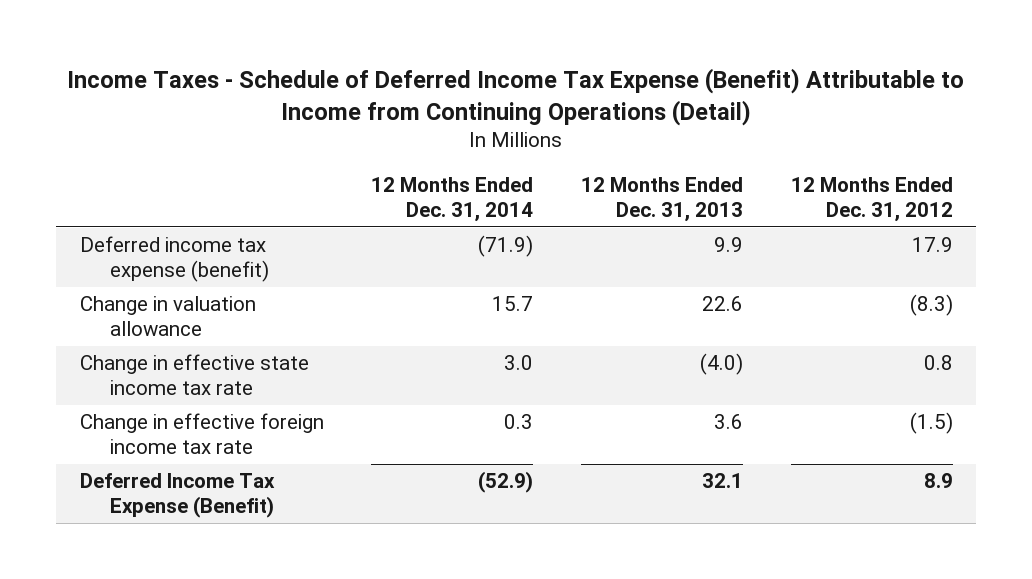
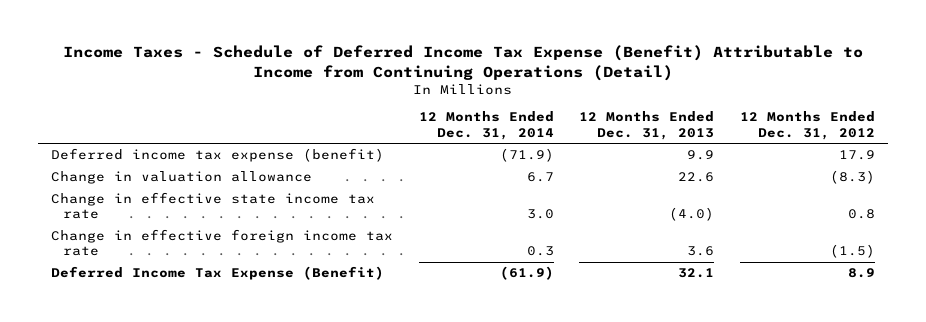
- Change in valuation allowance | 15.7 | 22.6 | (8.3)
+ Change in valuation allowance | 6.7 | 22.6 | (8.3)
- Deferred Income Tax Expense (Benefit) | (52.9) | 32.1 | 8.9
+ Deferred Income Tax Expense (Benefit) | (61.9) | 32.1 | 8.9

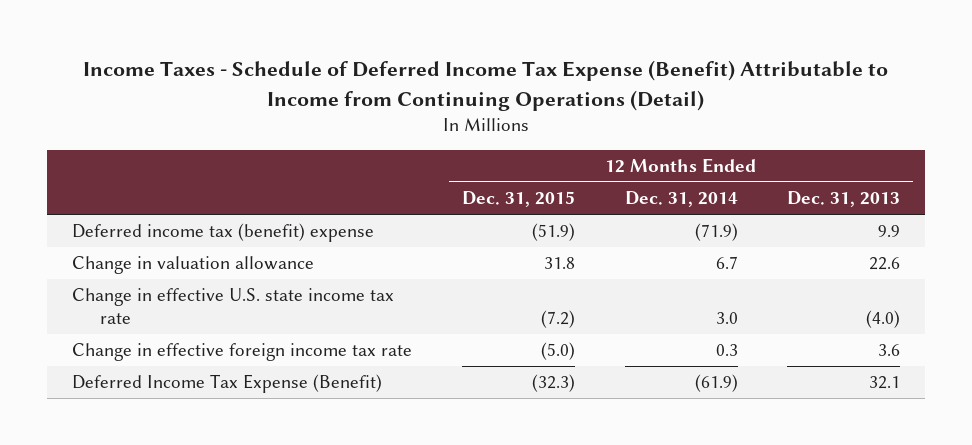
- | 12 Months Ended Dec. 31, 2014 | 12 Months Ended Dec. 31, 2013 | 12 Months Ended Dec. 31, 2012
+ | 12 Months Ended Dec. 31, 2015 | 12 Months Ended Dec. 31, 2014 | 12 Months Ended Dec. 31, 2013
- Deferred income tax expense (benefit) | (71.9) | 9.9 | 17.9
+ Deferred income tax (benefit) expense | (51.9) | (71.9) | 9.9
- Change in effective state income tax rate | 3.0 | (4.0) | 0.8
+ Change in effective U.S. state income tax rate | (7.2) | 3.0 | (4.0)

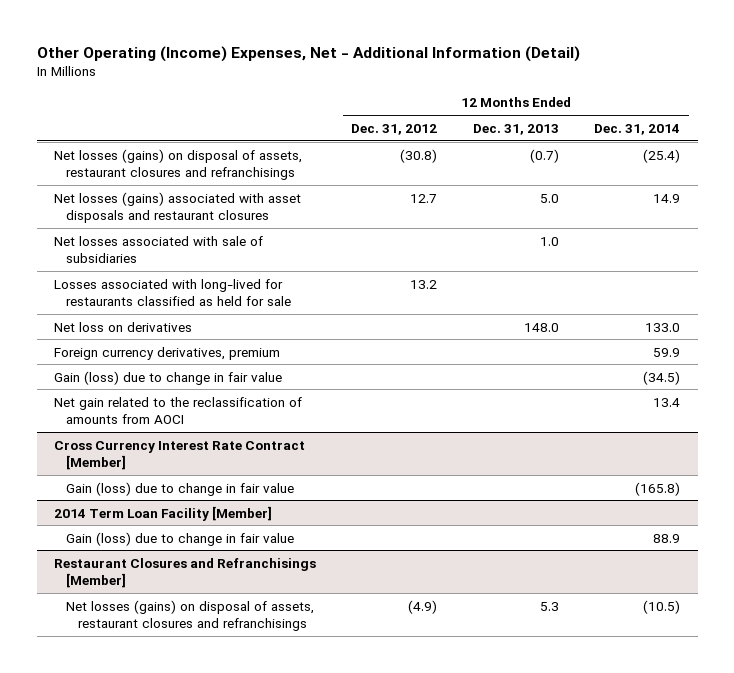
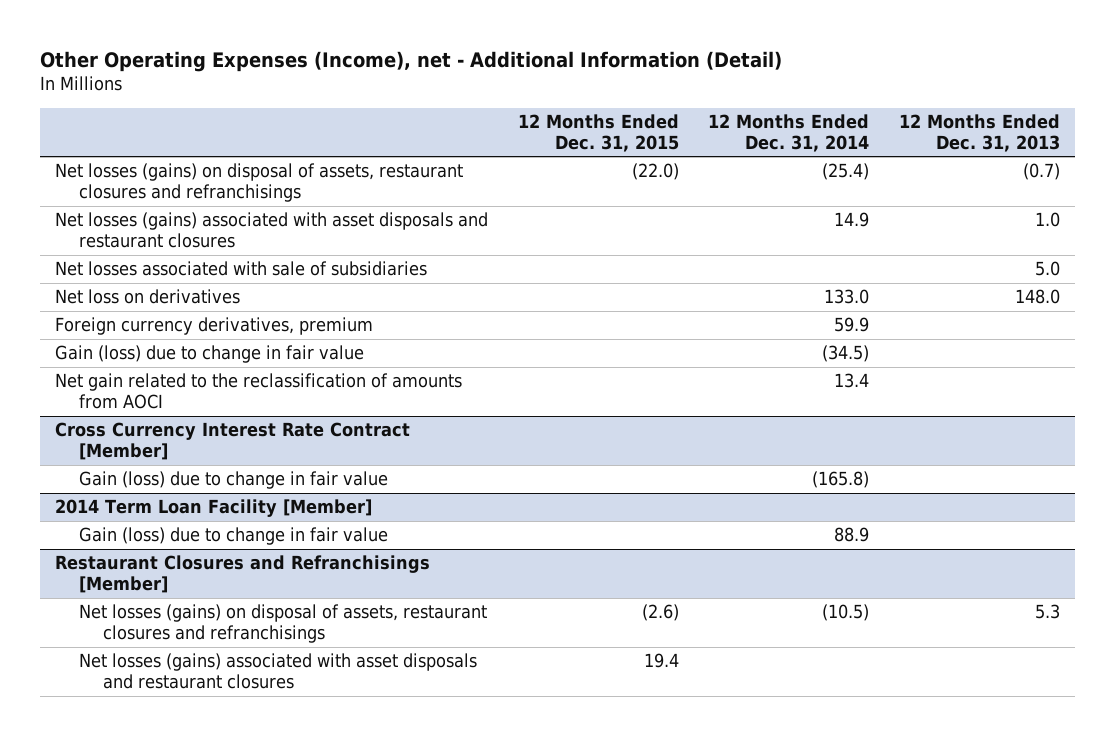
- Other Operating (Income) Expenses, Net - Additional Information (Detail)
+ Other Operating Expenses (Income), net - Additional Information (Detail)
- | 12 Months Ended Dec. 31, 2012 | 12 Months Ended Dec. 31, 2013 | 12 Months Ended Dec. 31, 2014
+ | 12 Months Ended Dec. 31, 2015 | 12 Months Ended Dec. 31, 2014 | 12 Months Ended Dec. 31, 2013
- Net losses (gains) associated with asset disposals and restaurant closures | 12.7 | 5.0 | 14.9
- Net losses associated with sale of subsidiaries | | 1.0 |
- Losses associated with long-lived for restaurants classified as held for sale | 13.2 | |
+ Net losses (gains) associated with asset disposals and restaurant closures | | 14.9 | 1.0
+ Net losses associated with sale of subsidiaries | | | 5.0
@ Restaurant Closures and Refranchisings [Member]
+ Net losses (gains) associated with asset disposals and restaurant closures | 19.4 | |

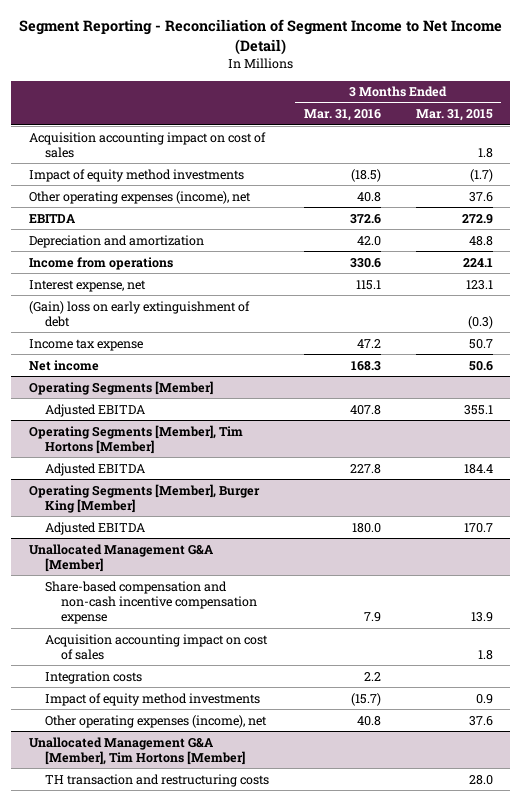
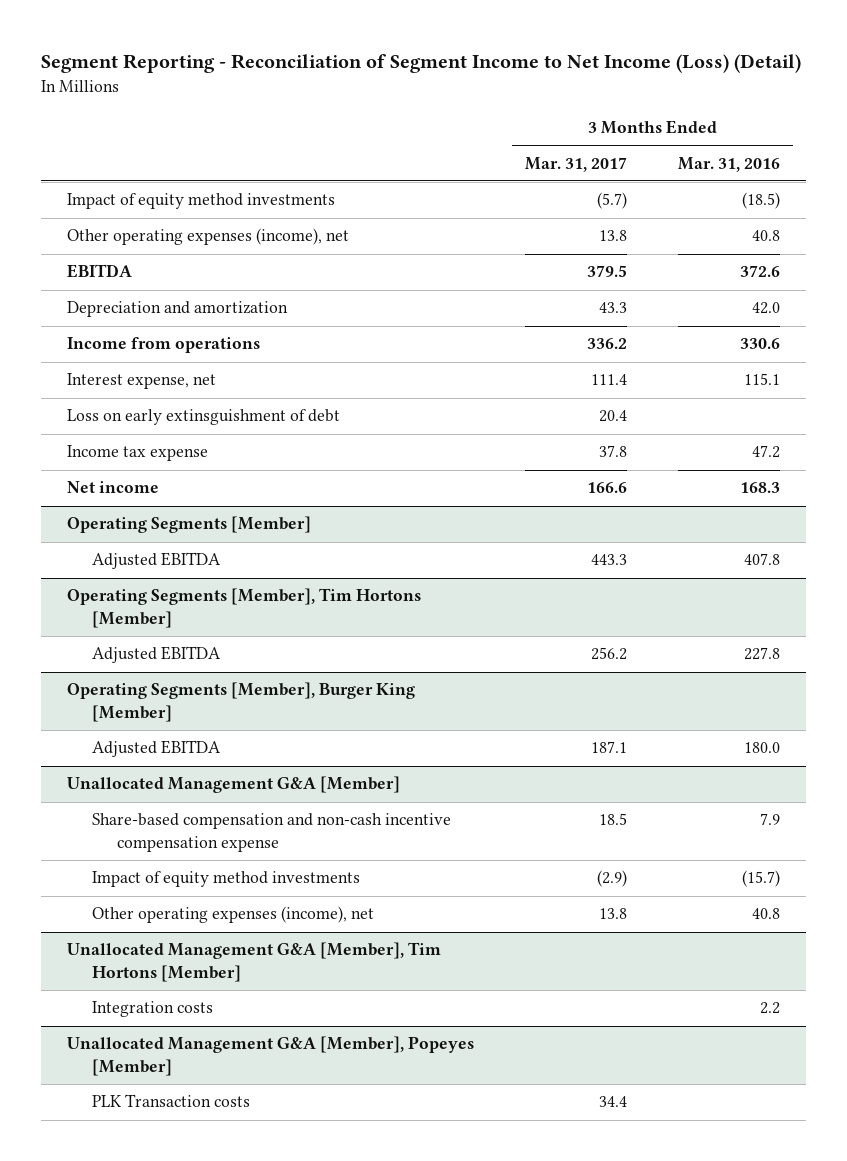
- Segment Reporting - Reconciliation of Segment Income to Net Income (Detail)
+ Segment Reporting - Reconciliation of Segment Income to Net Income (Loss) (Detail)
- | 3 Months Ended Mar. 31, 2016 | 3 Months Ended Mar. 31, 2015
+ | 3 Months Ended Mar. 31, 2017 | 3 Months Ended Mar. 31, 2016
- Acquisition accounting impact on cost of sales | | 1.8
- (Gain) loss on early extinguishment of debt | | (0.3)
+ Loss on early extinsguishment of debt | 20.4 |
@ Unallocated Management G&A [Member]
- Acquisition accounting impact on cost of sales | | 1.8
- Integration costs | 2.2 |
@ Unallocated Management G&A [Member], Tim Hortons [Member]
- TH transaction and restructuring costs | | 28.0
+ Integration costs | | 2.2
+ Unallocated Management G&A [Member], Popeyes [Member]
+ PLK Transaction costs | 34.4 |

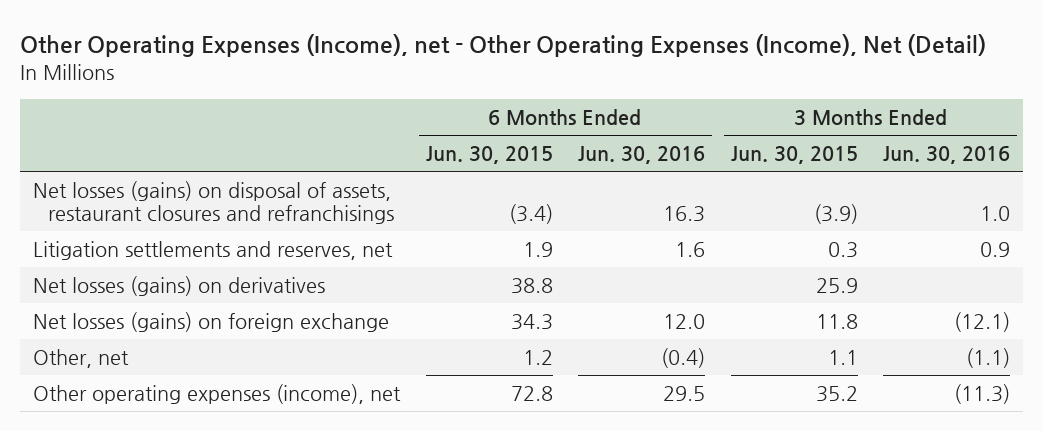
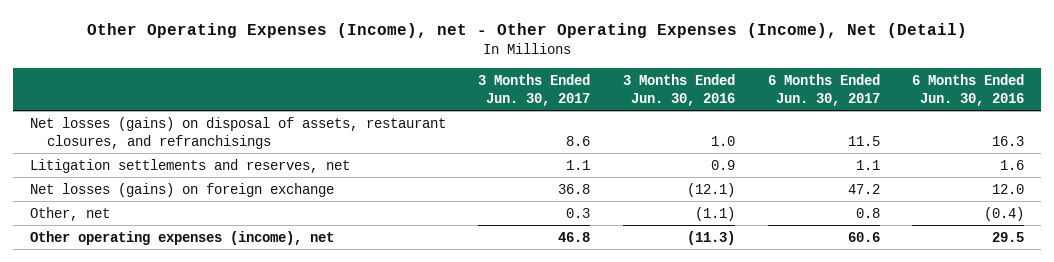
- | 6 Months Ended Jun. 30, 2015 | 6 Months Ended Jun. 30, 2016 | 3 Months Ended Jun. 30, 2015 | 3 Months Ended Jun. 30, 2016
+ | 3 Months Ended Jun. 30, 2017 | 3 Months Ended Jun. 30, 2016 | 6 Months Ended Jun. 30, 2017 | 6 Months Ended Jun. 30, 2016
- Net losses (gains) on disposal of assets, restaurant closures and refranchisings | (3.4) | 16.3 | (3.9) | 1.0
+ Net losses (gains) on disposal of assets, restaurant closures, and refranchisings | 8.6 | 1.0 | 11.5 | 16.3
- Net losses (gains) on derivatives | 38.8 | | 25.9 |

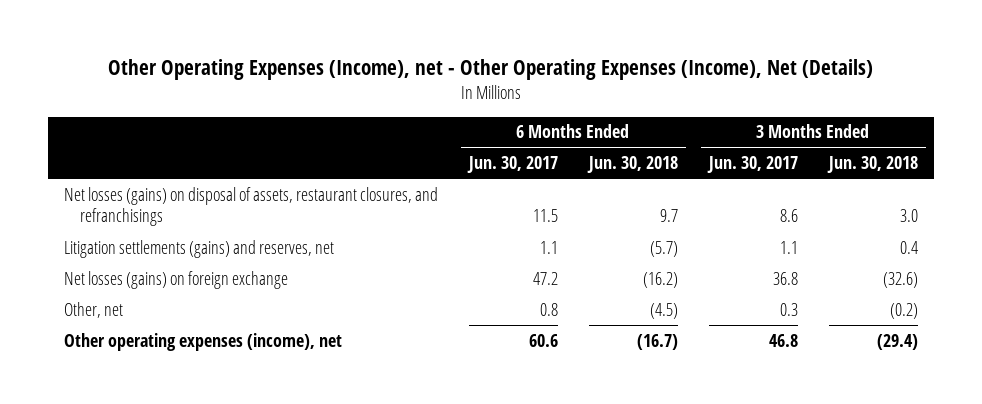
- Other Operating Expenses (Income), net - Other Operating Expenses (Income), Net (Detail)
+ Other Operating Expenses (Income), net - Other Operating Expenses (Income), Net (Details)
- | 3 Months Ended Jun. 30, 2017 | 3 Months Ended Jun. 30, 2016 | 6 Months Ended Jun. 30, 2017 | 6 Months Ended Jun. 30, 2016
+ | 6 Months Ended Jun. 30, 2017 | 6 Months Ended Jun. 30, 2018 | 3 Months Ended Jun. 30, 2017 | 3 Months Ended Jun. 30, 2018
- Litigation settlements and reserves, net | 1.1 | 0.9 | 1.1 | 1.6
+ Litigation settlements (gains) and reserves, net | 1.1 | (5.7) | 1.1 | 0.4

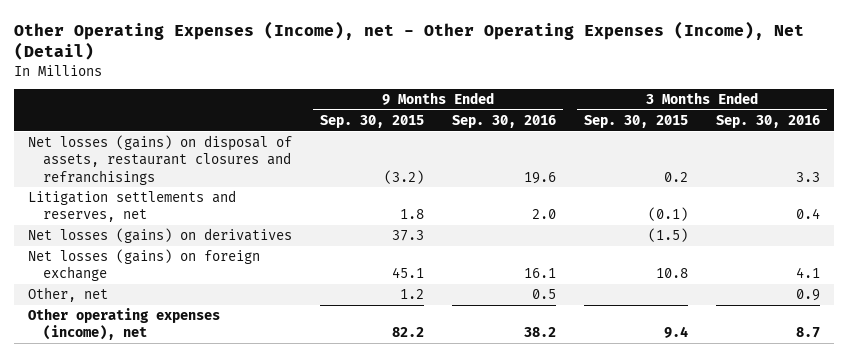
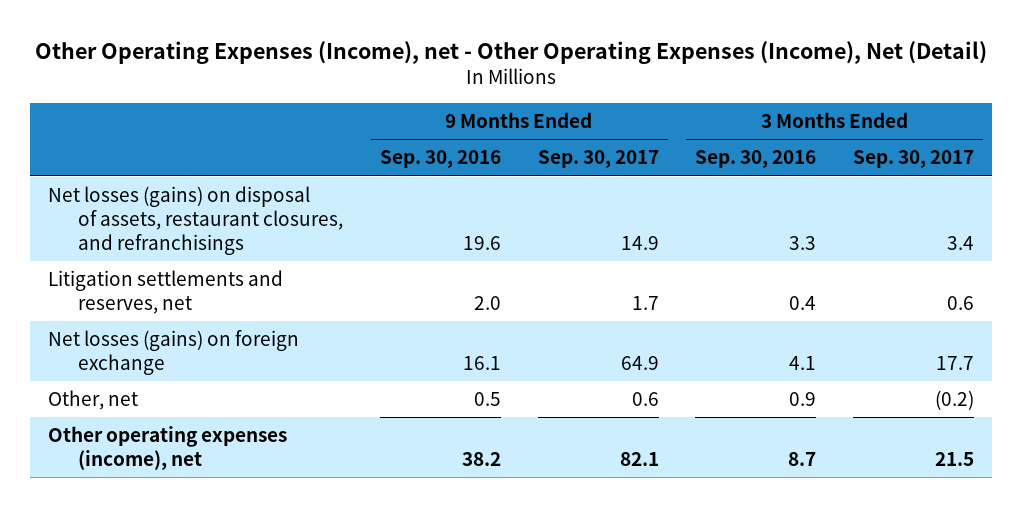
- | 9 Months Ended Sep. 30, 2015 | 9 Months Ended Sep. 30, 2016 | 3 Months Ended Sep. 30, 2015 | 3 Months Ended Sep. 30, 2016
+ | 9 Months Ended Sep. 30, 2016 | 9 Months Ended Sep. 30, 2017 | 3 Months Ended Sep. 30, 2016 | 3 Months Ended Sep. 30, 2017
- Net losses (gains) on disposal of assets, restaurant closures and refranchisings | (3.2) | 19.6 | 0.2 | 3.3
+ Net losses (gains) on disposal of assets, restaurant closures, and refranchisings | 19.6 | 14.9 | 3.3 | 3.4
- Net losses (gains) on derivatives | 37.3 | | (1.5) |

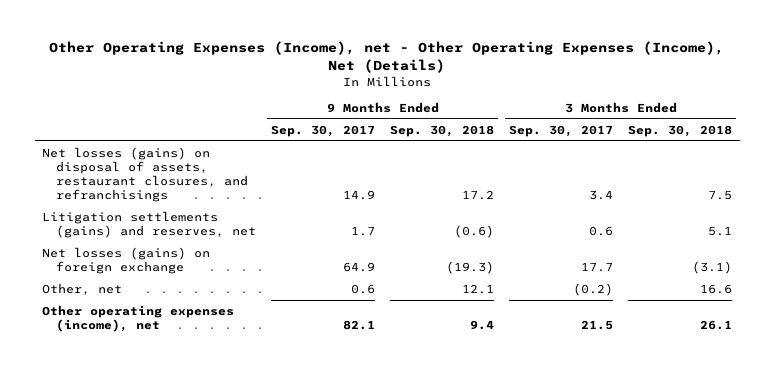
- Other Operating Expenses (Income), net - Other Operating Expenses (Income), Net (Detail)
+ Other Operating Expenses (Income), net - Other Operating Expenses (Income), Net (Details)
- | 9 Months Ended Sep. 30, 2016 | 9 Months Ended Sep. 30, 2017 | 3 Months Ended Sep. 30, 2016 | 3 Months Ended Sep. 30, 2017
+ | 9 Months Ended Sep. 30, 2017 | 9 Months Ended Sep. 30, 2018 | 3 Months Ended Sep. 30, 2017 | 3 Months Ended Sep. 30, 2018
- Litigation settlements and reserves, net | 2.0 | 1.7 | 0.4 | 0.6
+ Litigation settlements (gains) and reserves, net | 1.7 | (0.6) | 0.6 | 5.1

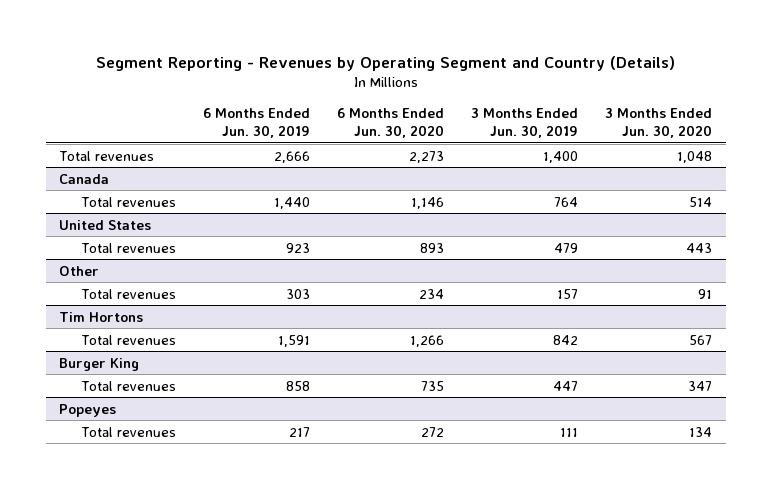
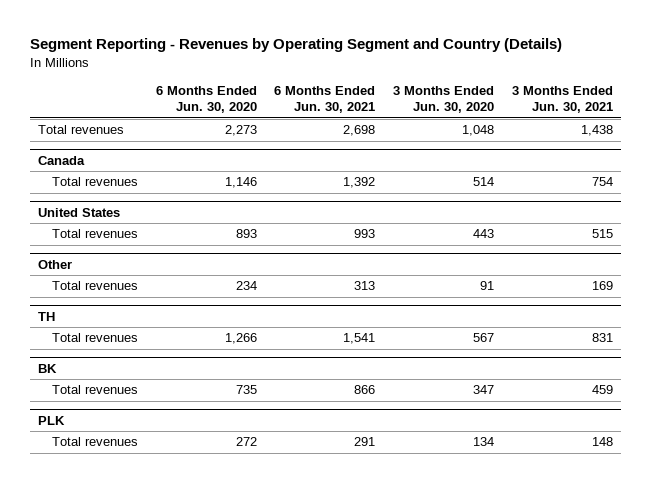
- | 6 Months Ended Jun. 30, 2019 | 6 Months Ended Jun. 30, 2020 | 3 Months Ended Jun. 30, 2019 | 3 Months Ended Jun. 30, 2020
+ | 6 Months Ended Jun. 30, 2020 | 6 Months Ended Jun. 30, 2021 | 3 Months Ended Jun. 30, 2020 | 3 Months Ended Jun. 30, 2021
- Tim Hortons
+ TH
- Burger King
+ BK
- Popeyes
+ PLK

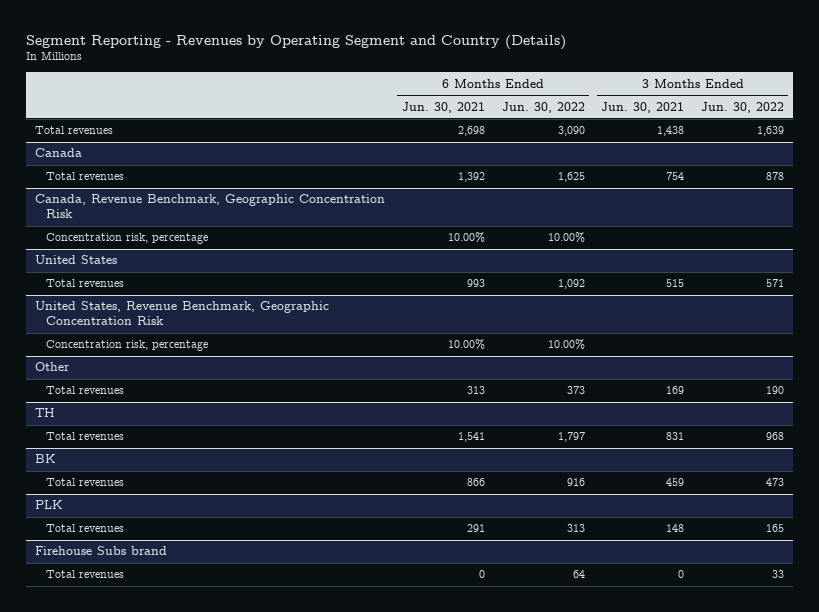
- | 6 Months Ended Jun. 30, 2020 | 6 Months Ended Jun. 30, 2021 | 3 Months Ended Jun. 30, 2020 | 3 Months Ended Jun. 30, 2021
+ | 6 Months Ended Jun. 30, 2021 | 6 Months Ended Jun. 30, 2022 | 3 Months Ended Jun. 30, 2021 | 3 Months Ended Jun. 30, 2022
+ Canada, Revenue Benchmark, Geographic Concentration Risk
+ Concentration risk, percentage | 10.00% | 10.00% | |
+ United States, Revenue Benchmark, Geographic Concentration Risk
+ Concentration risk, percentage | 10.00% | 10.00% | |
+ Firehouse Subs brand
+ Total revenues | 0 | 64 | 0 | 33

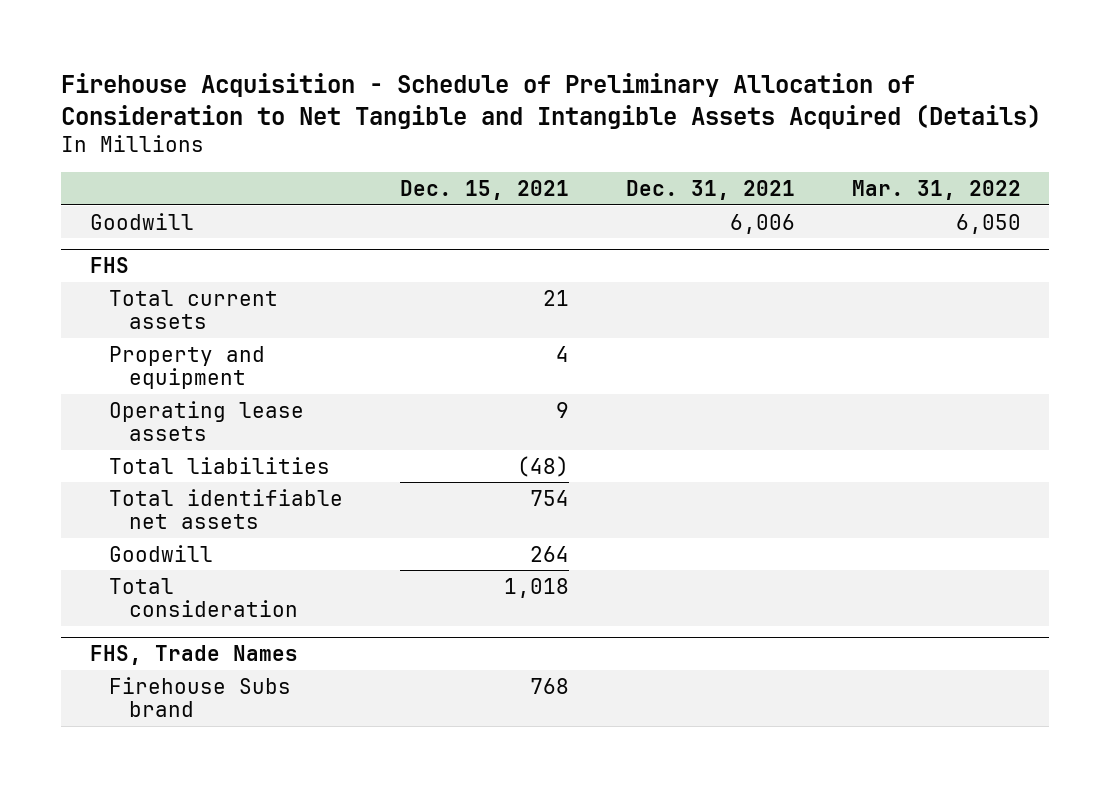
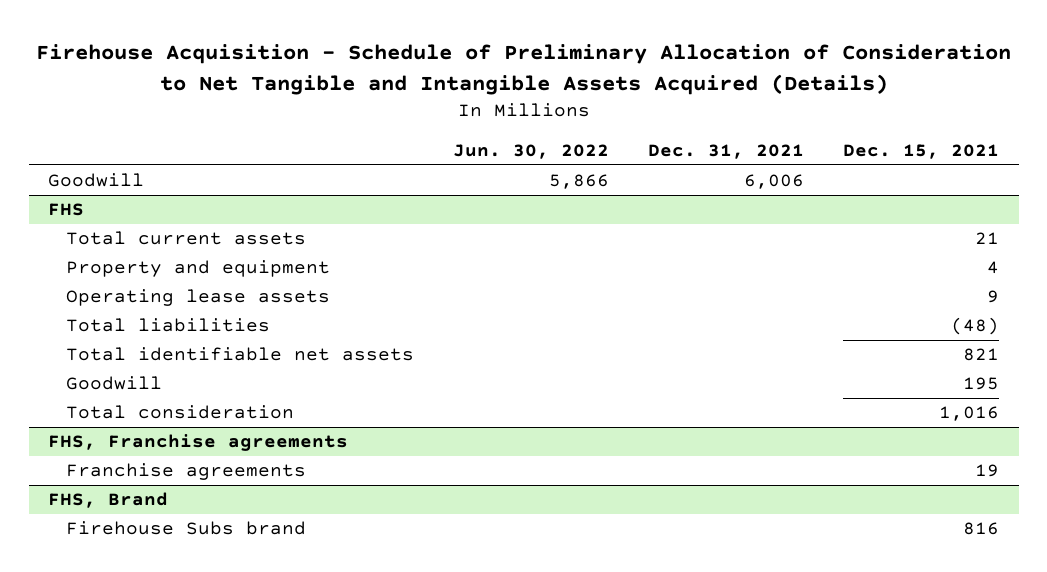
- | Dec. 15, 2021 | Dec. 31, 2021 | Mar. 31, 2022
+ | Jun. 30, 2022 | Dec. 31, 2021 | Dec. 15, 2021
@ FHS
- Total identifiable net assets | 754 | |
- Goodwill | 264 | |
- Total consideration | 1,018 | |
- FHS, Trade Names
- Firehouse Subs brand | 768 | |
@ FHS
+ Total identifiable net assets | | | 821
+ Goodwill | | | 195
+ Total consideration | | | 1,016
+ FHS, Franchise agreements
+ Franchise agreements | | | 19
+ FHS, Brand
+ Firehouse Subs brand | | | 816

